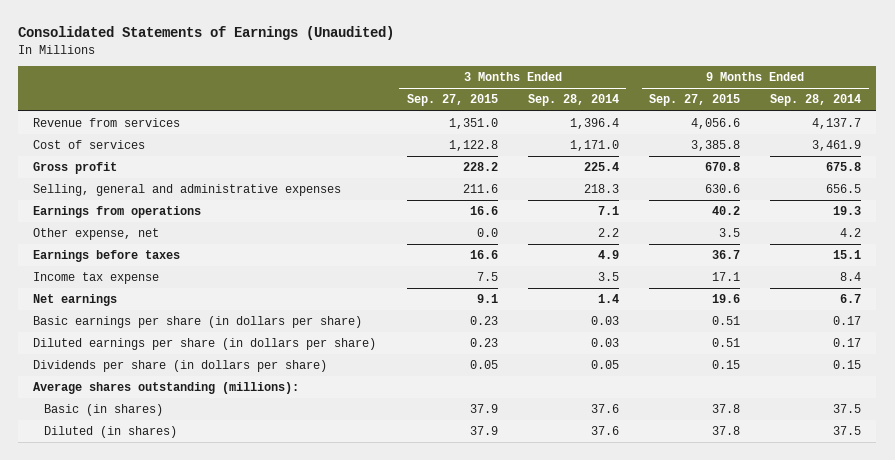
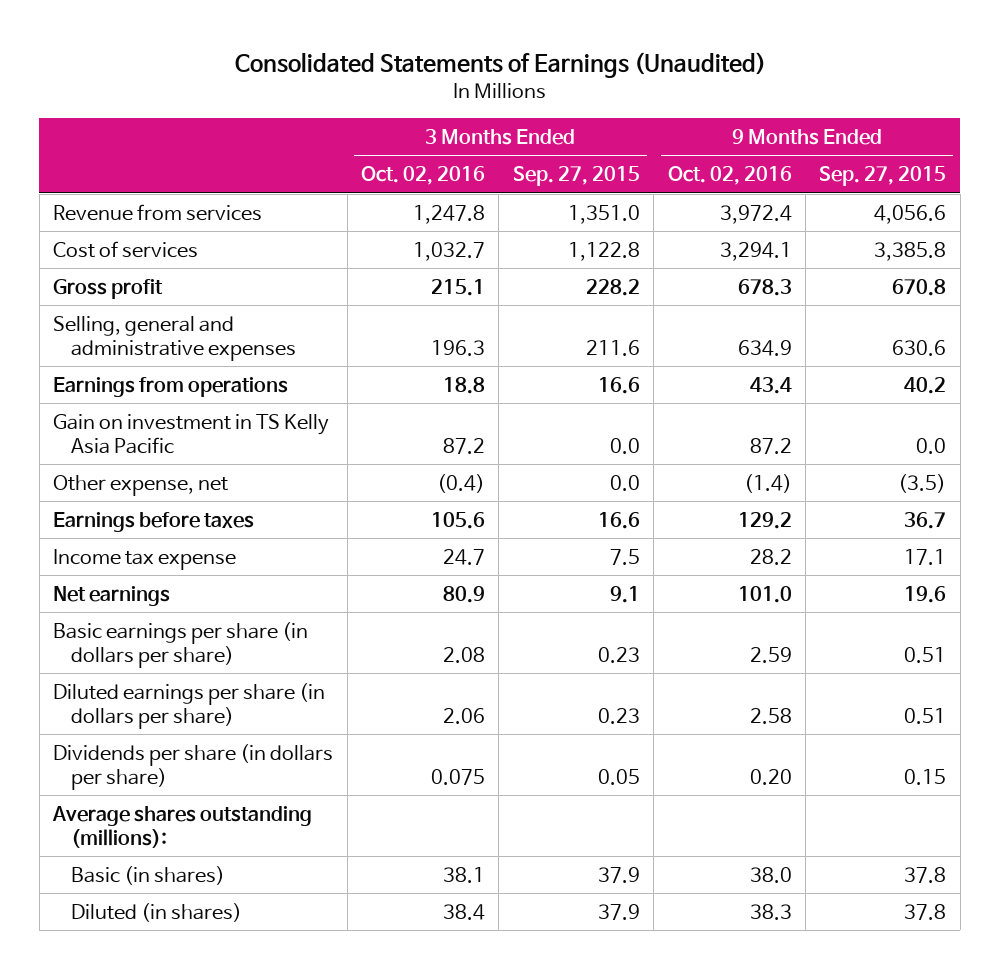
- | 3 Months Ended Sep. 27, 2015 | 3 Months Ended Sep. 28, 2014 | 9 Months Ended Sep. 27, 2015 | 9 Months Ended Sep. 28, 2014
+ | 3 Months Ended Oct. 02, 2016 | 3 Months Ended Sep. 27, 2015 | 9 Months Ended Oct. 02, 2016 | 9 Months Ended Sep. 27, 2015
- Other expense, net | 0.0 | 2.2 | 3.5 | 4.2
+ Gain on investment in TS Kelly Asia Pacific | 87.2 | 0.0 | 87.2 | 0.0
+ Other expense, net | (0.4) | 0.0 | (1.4) | (3.5)

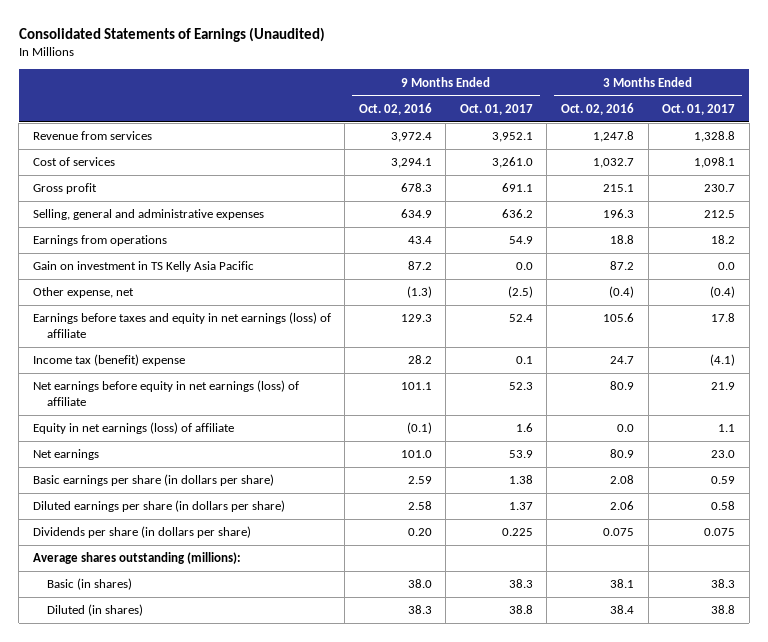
- | 3 Months Ended Oct. 02, 2016 | 3 Months Ended Sep. 27, 2015 | 9 Months Ended Oct. 02, 2016 | 9 Months Ended Sep. 27, 2015
+ | 9 Months Ended Oct. 02, 2016 | 9 Months Ended Oct. 01, 2017 | 3 Months Ended Oct. 02, 2016 | 3 Months Ended Oct. 01, 2017
- Other expense, net | (0.4) | 0.0 | (1.4) | (3.5)
- Earnings before taxes | 105.6 | 16.6 | 129.2 | 36.7
- Income tax expense | 24.7 | 7.5 | 28.2 | 17.1
+ Other expense, net | (1.3) | (2.5) | (0.4) | (0.4)
+ Earnings before taxes and equity in net earnings (loss) of affiliate | 129.3 | 52.4 | 105.6 | 17.8
+ Income tax (benefit) expense | 28.2 | 0.1 | 24.7 | (4.1)
+ Net earnings before equity in net earnings (loss) of affiliate | 101.1 | 52.3 | 80.9 | 21.9
+ Equity in net earnings (loss) of affiliate | (0.1) | 1.6 | 0.0 | 1.1

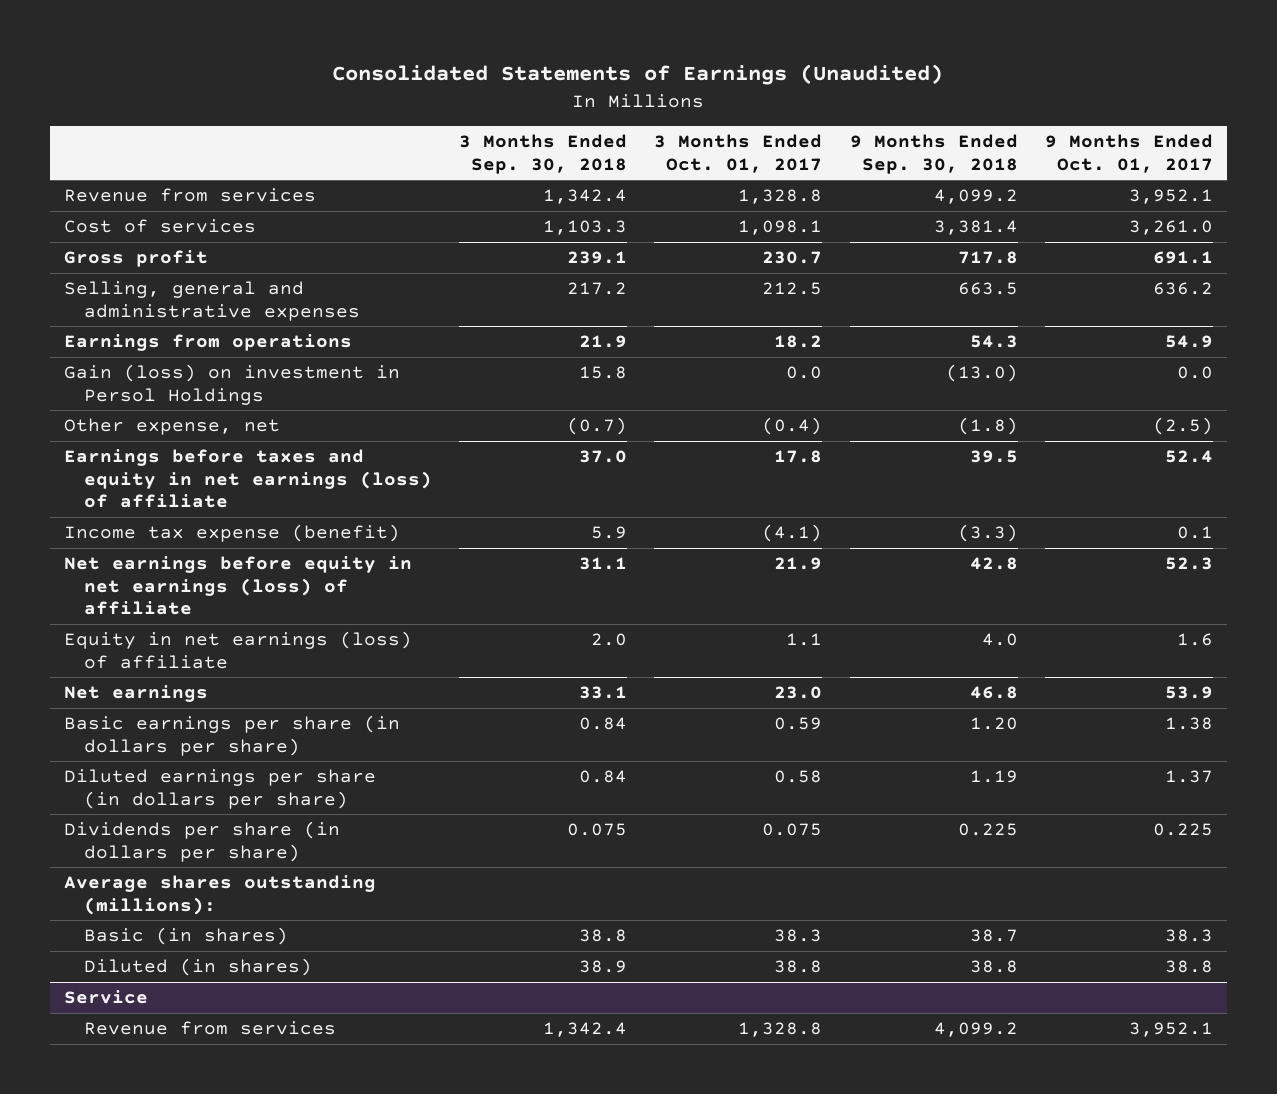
- | 9 Months Ended Oct. 02, 2016 | 9 Months Ended Oct. 01, 2017 | 3 Months Ended Oct. 02, 2016 | 3 Months Ended Oct. 01, 2017
+ | 3 Months Ended Sep. 30, 2018 | 3 Months Ended Oct. 01, 2017 | 9 Months Ended Sep. 30, 2018 | 9 Months Ended Oct. 01, 2017
- Gain on investment in TS Kelly Asia Pacific | 87.2 | 0.0 | 87.2 | 0.0
+ Gain (loss) on investment in Persol Holdings | 15.8 | 0.0 | (13.0) | 0.0
- Income tax (benefit) expense | 28.2 | 0.1 | 24.7 | (4.1)
+ Income tax expense (benefit) | 5.9 | (4.1) | (3.3) | 0.1
+ Service
+ Revenue from services | 1,342.4 | 1,328.8 | 4,099.2 | 3,952.1

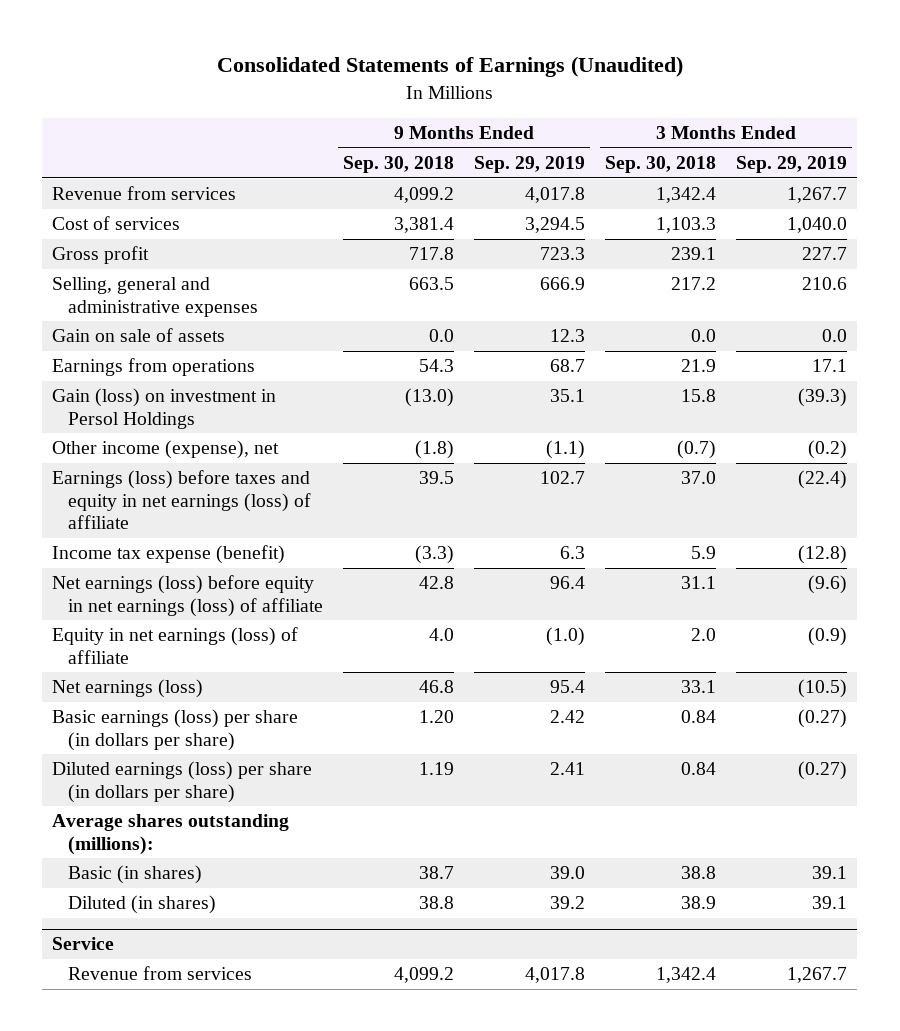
- | 3 Months Ended Sep. 30, 2018 | 3 Months Ended Oct. 01, 2017 | 9 Months Ended Sep. 30, 2018 | 9 Months Ended Oct. 01, 2017
+ | 9 Months Ended Sep. 30, 2018 | 9 Months Ended Sep. 29, 2019 | 3 Months Ended Sep. 30, 2018 | 3 Months Ended Sep. 29, 2019
+ Gain on sale of assets | 0.0 | 12.3 | 0.0 | 0.0
- Other expense, net | (0.7) | (0.4) | (1.8) | (2.5)
- Earnings before taxes and equity in net earnings (loss) of affiliate | 37.0 | 17.8 | 39.5 | 52.4
+ Other income (expense), net | (1.8) | (1.1) | (0.7) | (0.2)
+ Earnings (loss) before taxes and equity in net earnings (loss) of affiliate | 39.5 | 102.7 | 37.0 | (22.4)
- Net earnings before equity in net earnings (loss) of affiliate | 31.1 | 21.9 | 42.8 | 52.3
+ Net earnings (loss) before equity in net earnings (loss) of affiliate | 42.8 | 96.4 | 31.1 | (9.6)
- Net earnings | 33.1 | 23.0 | 46.8 | 53.9
- Basic earnings per share (in dollars per share) | 0.84 | 0.59 | 1.20 | 1.38
- Diluted earnings per share (in dollars per share) | 0.84 | 0.58 | 1.19 | 1.37
- Dividends per share (in dollars per share) | 0.075 | 0.075 | 0.225 | 0.225
+ Net earnings (loss) | 46.8 | 95.4 | 33.1 | (10.5)
+ Basic earnings (loss) per share (in dollars per share) | 1.20 | 2.42 | 0.84 | (0.27)
+ Diluted earnings (loss) per share (in dollars per share) | 1.19 | 2.41 | 0.84 | (0.27)

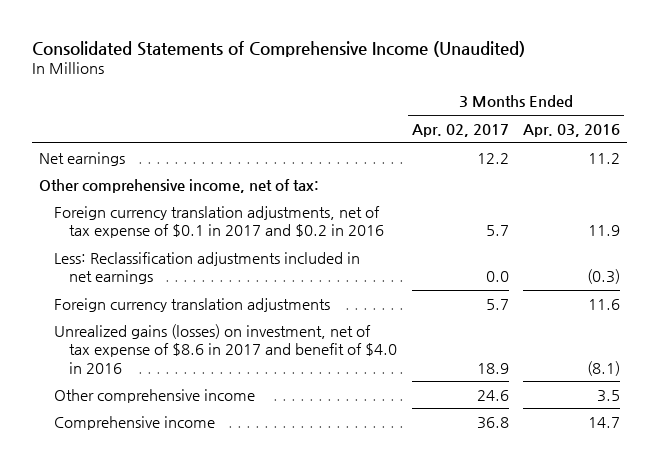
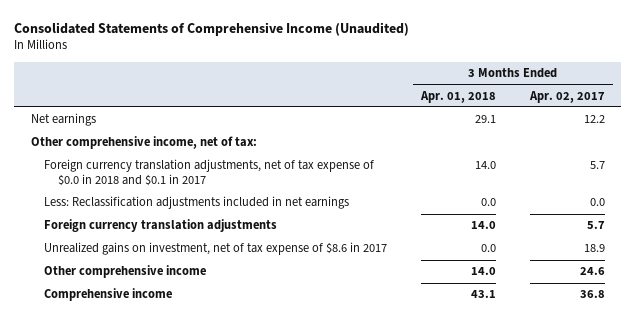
- | 3 Months Ended Apr. 02, 2017 | 3 Months Ended Apr. 03, 2016
+ | 3 Months Ended Apr. 01, 2018 | 3 Months Ended Apr. 02, 2017
- Foreign currency translation adjustments, net of tax expense of $0.1 in 2017 and $0.2 in 2016 | 5.7 | 11.9
+ Foreign currency translation adjustments, net of tax expense of $0.0 in 2018 and $0.1 in 2017 | 14.0 | 5.7
- Unrealized gains (losses) on investment, net of tax expense of $8.6 in 2017 and benefit of $4.0 in 2016 | 18.9 | (8.1)
+ Unrealized gains on investment, net of tax expense of $8.6 in 2017 | 0.0 | 18.9

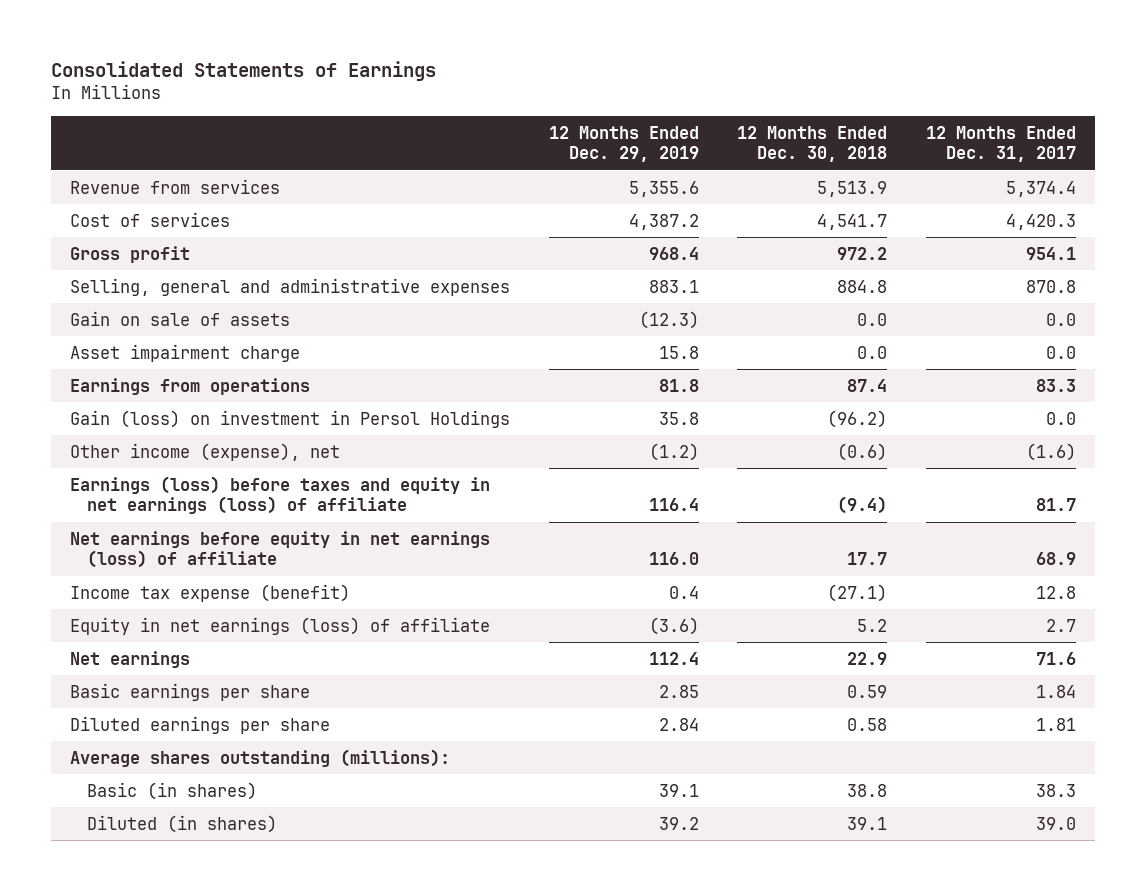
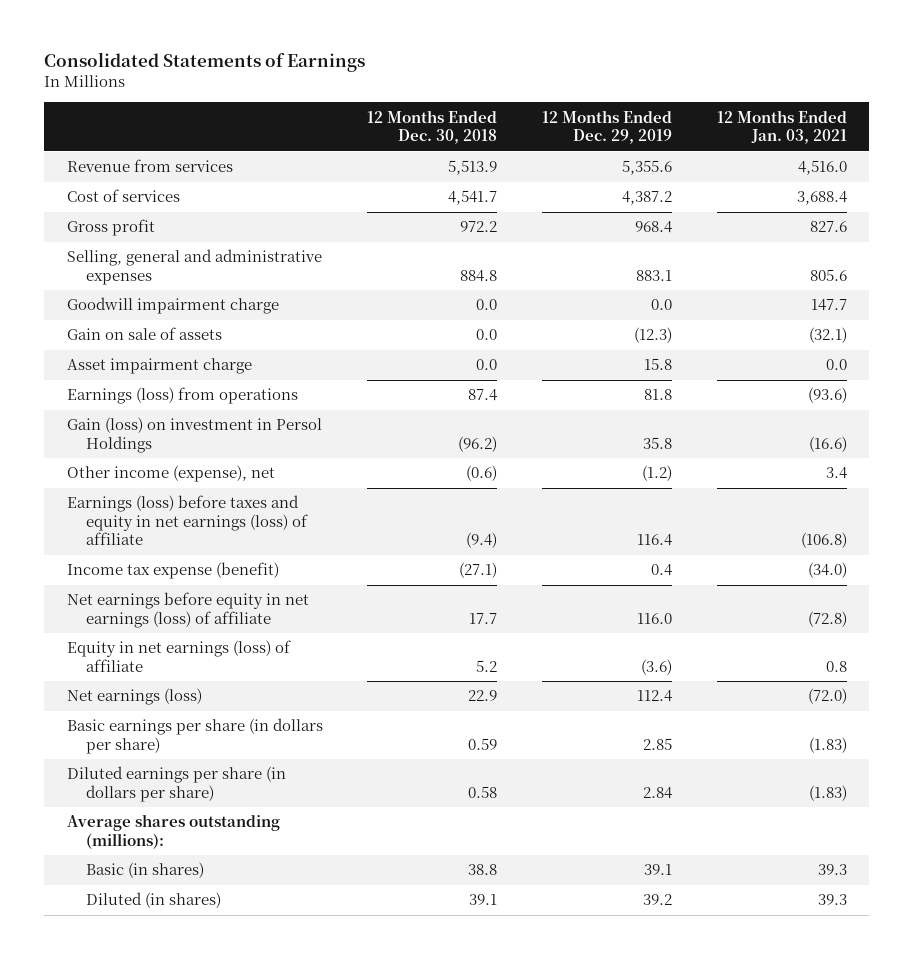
- | 12 Months Ended Dec. 29, 2019 | 12 Months Ended Dec. 30, 2018 | 12 Months Ended Dec. 31, 2017
+ | 12 Months Ended Dec. 30, 2018 | 12 Months Ended Dec. 29, 2019 | 12 Months Ended Jan. 03, 2021
+ Goodwill impairment charge | 0.0 | 0.0 | 147.7
- Earnings from operations | 81.8 | 87.4 | 83.3
+ Earnings (loss) from operations | 87.4 | 81.8 | (93.6)
moved down: Net earnings before equity in net earnings (loss) of affiliate | 17.7 | 116.0 | (72.8)
- Net earnings | 112.4 | 22.9 | 71.6
- Basic earnings per share | 2.85 | 0.59 | 1.84
- Diluted earnings per share | 2.84 | 0.58 | 1.81
+ Net earnings (loss) | 22.9 | 112.4 | (72.0)
+ Basic earnings per share (in dollars per share) | 0.59 | 2.85 | (1.83)
+ Diluted earnings per share (in dollars per share) | 0.58 | 2.84 | (1.83)

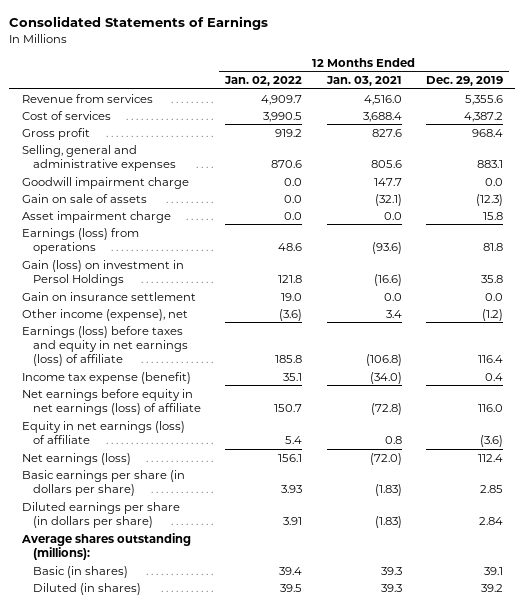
- | 12 Months Ended Dec. 30, 2018 | 12 Months Ended Dec. 29, 2019 | 12 Months Ended Jan. 03, 2021
+ | 12 Months Ended Jan. 02, 2022 | 12 Months Ended Jan. 03, 2021 | 12 Months Ended Dec. 29, 2019
+ Gain on insurance settlement | 19.0 | 0.0 | 0.0

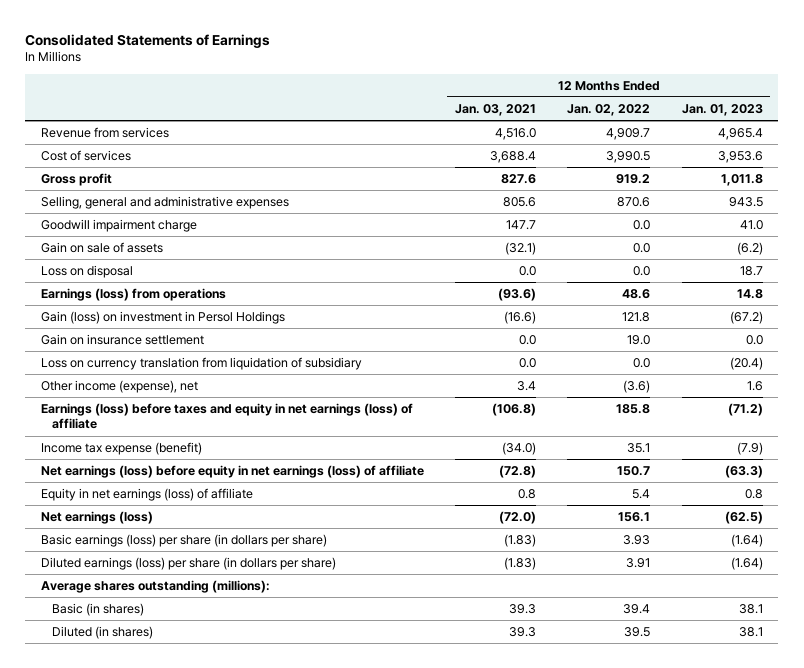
- | 12 Months Ended Jan. 02, 2022 | 12 Months Ended Jan. 03, 2021 | 12 Months Ended Dec. 29, 2019
+ | 12 Months Ended Jan. 03, 2021 | 12 Months Ended Jan. 02, 2022 | 12 Months Ended Jan. 01, 2023
- Asset impairment charge | 0.0 | 0.0 | 15.8
+ Loss on disposal | 0.0 | 0.0 | 18.7
+ Loss on currency translation from liquidation of subsidiary | 0.0 | 0.0 | (20.4)
- Net earnings before equity in net earnings (loss) of affiliate | 150.7 | (72.8) | 116.0
+ Net earnings (loss) before equity in net earnings (loss) of affiliate | (72.8) | 150.7 | (63.3)
- Basic earnings per share (in dollars per share) | 3.93 | (1.83) | 2.85
- Diluted earnings per share (in dollars per share) | 3.91 | (1.83) | 2.84
+ Basic earnings (loss) per share (in dollars per share) | (1.83) | 3.93 | (1.64)
+ Diluted earnings (loss) per share (in dollars per share) | (1.83) | 3.91 | (1.64)

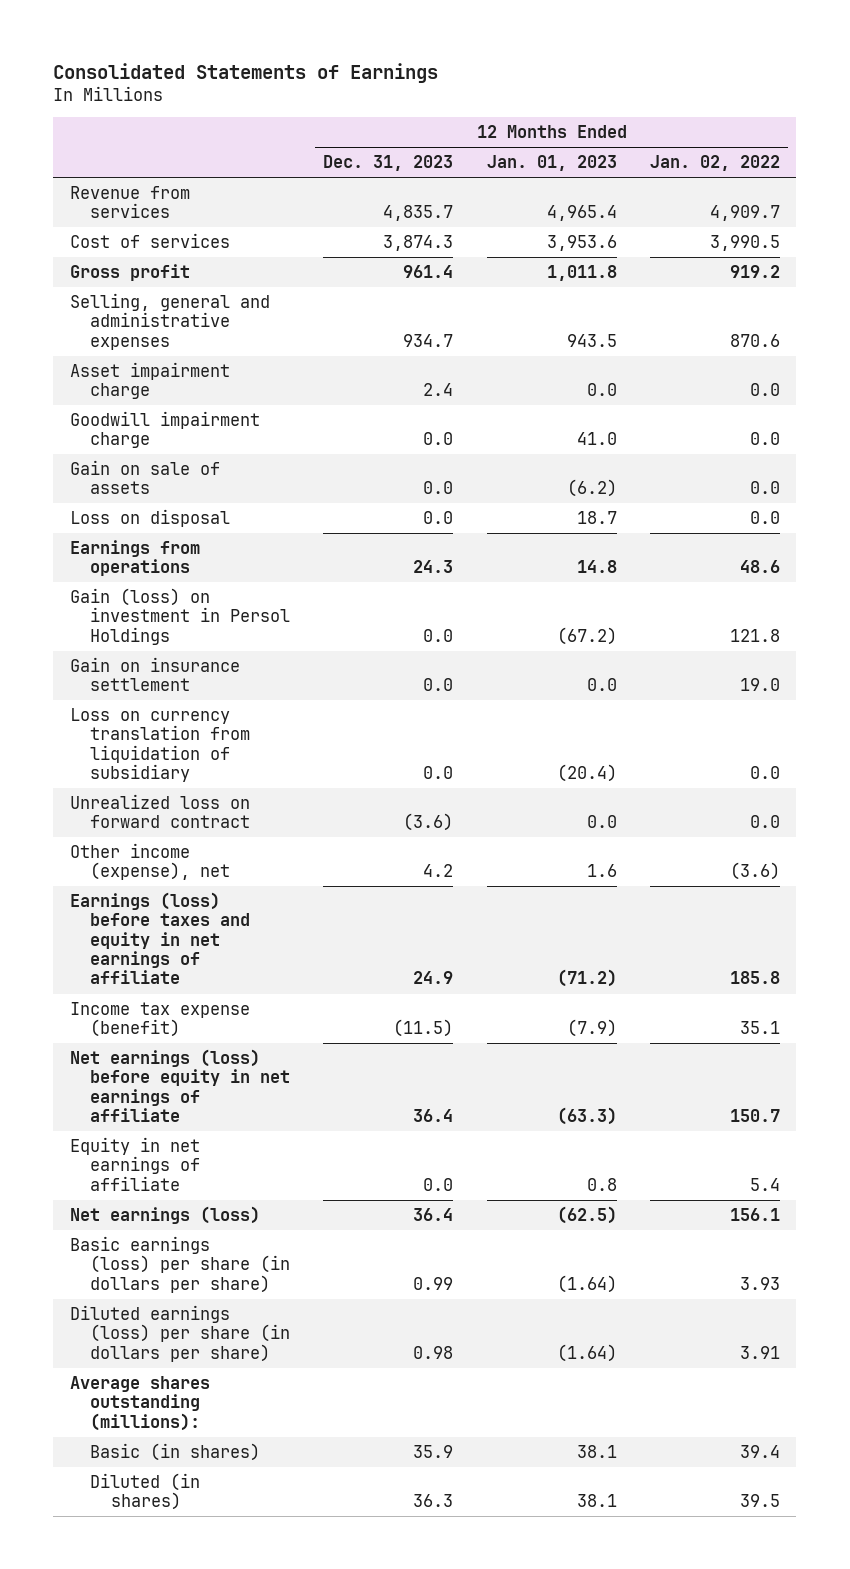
- | 12 Months Ended Jan. 03, 2021 | 12 Months Ended Jan. 02, 2022 | 12 Months Ended Jan. 01, 2023
+ | 12 Months Ended Dec. 31, 2023 | 12 Months Ended Jan. 01, 2023 | 12 Months Ended Jan. 02, 2022
+ Asset impairment charge | 2.4 | 0.0 | 0.0
- Earnings (loss) from operations | (93.6) | 48.6 | 14.8
+ Earnings from operations | 24.3 | 14.8 | 48.6
+ Unrealized loss on forward contract | (3.6) | 0.0 | 0.0
- Earnings (loss) before taxes and equity in net earnings (loss) of affiliate | (106.8) | 185.8 | (71.2)
+ Earnings (loss) before taxes and equity in net earnings of affiliate | 24.9 | (71.2) | 185.8
- Net earnings (loss) before equity in net earnings (loss) of affiliate | (72.8) | 150.7 | (63.3)
- Equity in net earnings (loss) of affiliate | 0.8 | 5.4 | 0.8
+ Net earnings (loss) before equity in net earnings of affiliate | 36.4 | (63.3) | 150.7
+ Equity in net earnings of affiliate | 0.0 | 0.8 | 5.4

